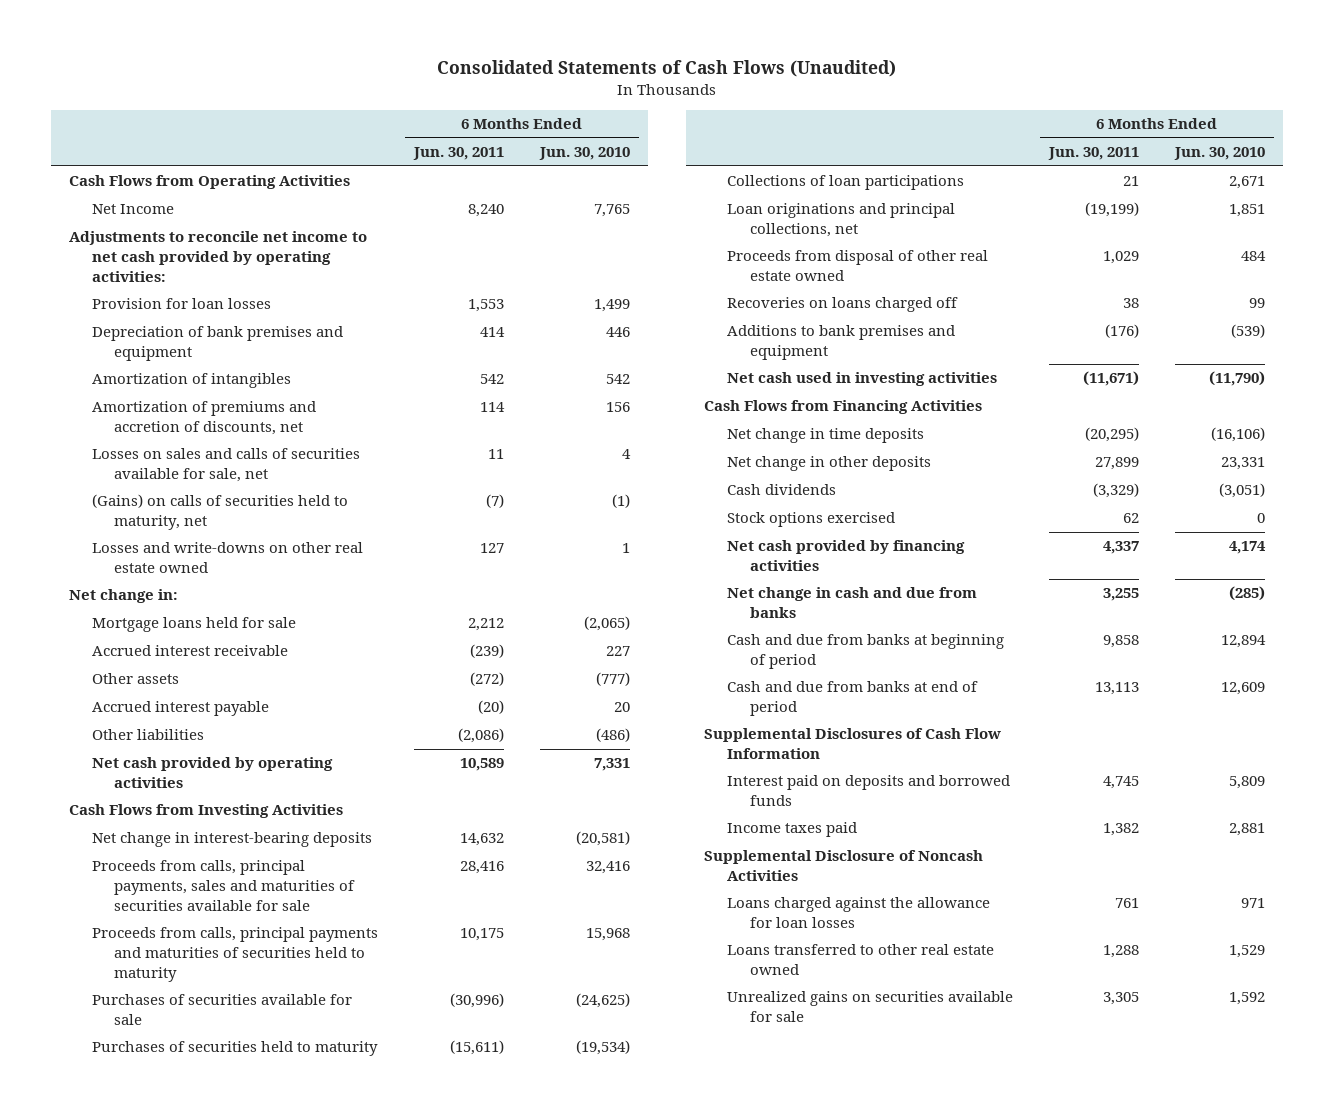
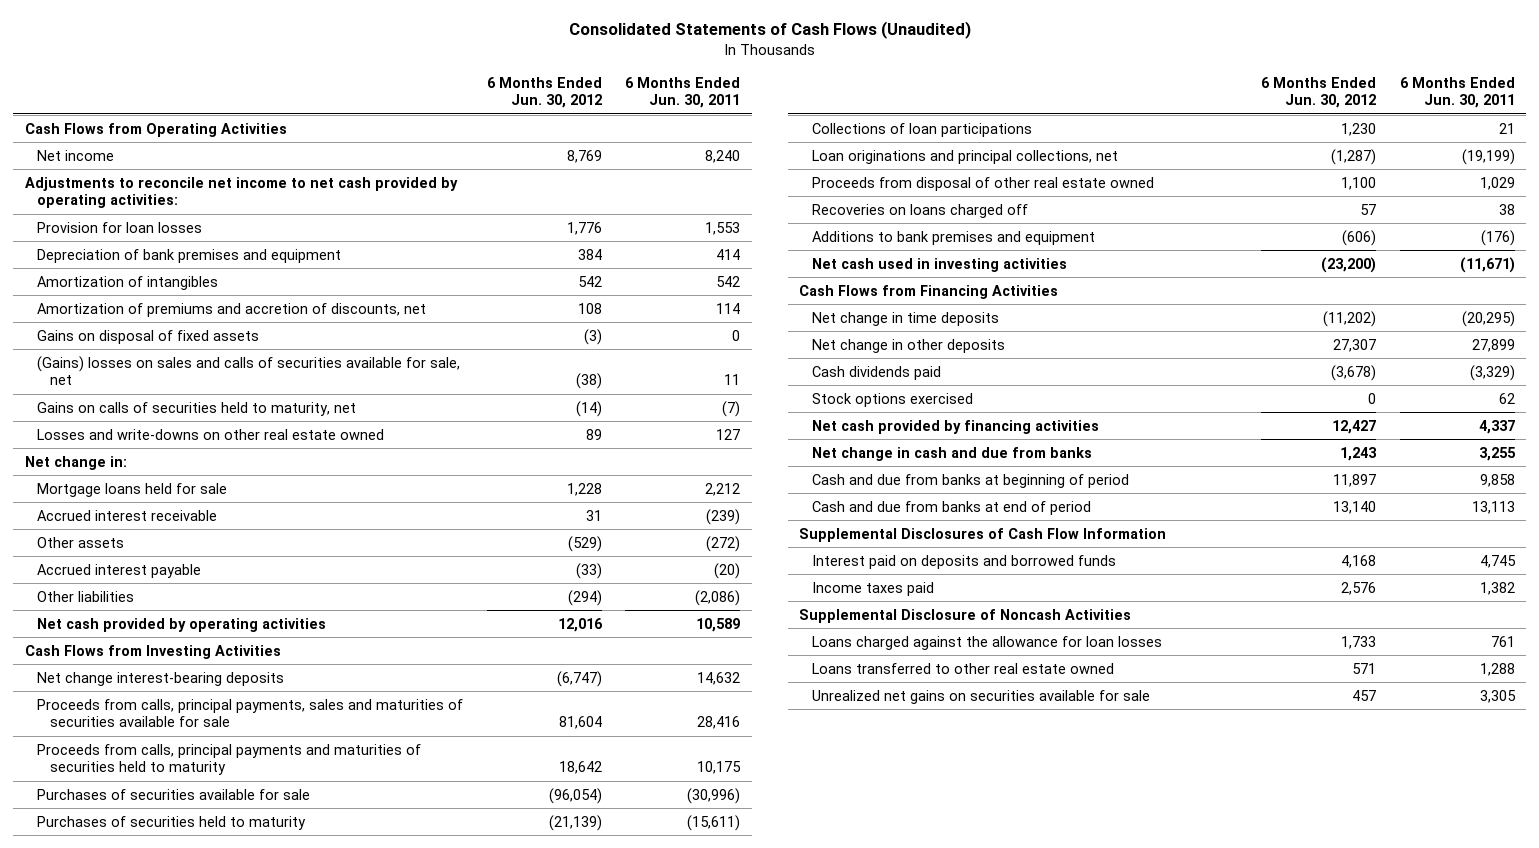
- | 6 Months Ended Jun. 30, 2011 | 6 Months Ended Jun. 30, 2010
+ | 6 Months Ended Jun. 30, 2012 | 6 Months Ended Jun. 30, 2011
- Net Income | 8,240 | 7,765
+ Net income | 8,769 | 8,240
- Losses on sales and calls of securities available for sale, net | 11 | 4
- (Gains) on calls of securities held to maturity, net | (7) | (1)
+ Gains on disposal of fixed assets | (3) | 0
+ (Gains) losses on sales and calls of securities available for sale, net | (38) | 11
+ Gains on calls of securities held to maturity, net | (14) | (7)
- Net change in interest-bearing deposits | 14,632 | (20,581)
+ Net change interest-bearing deposits | (6,747) | 14,632
- Cash dividends | (3,329) | (3,051)
+ Cash dividends paid | (3,678) | (3,329)
- Unrealized gains on securities available for sale | 3,305 | 1,592
+ Unrealized net gains on securities available for sale | 457 | 3,305

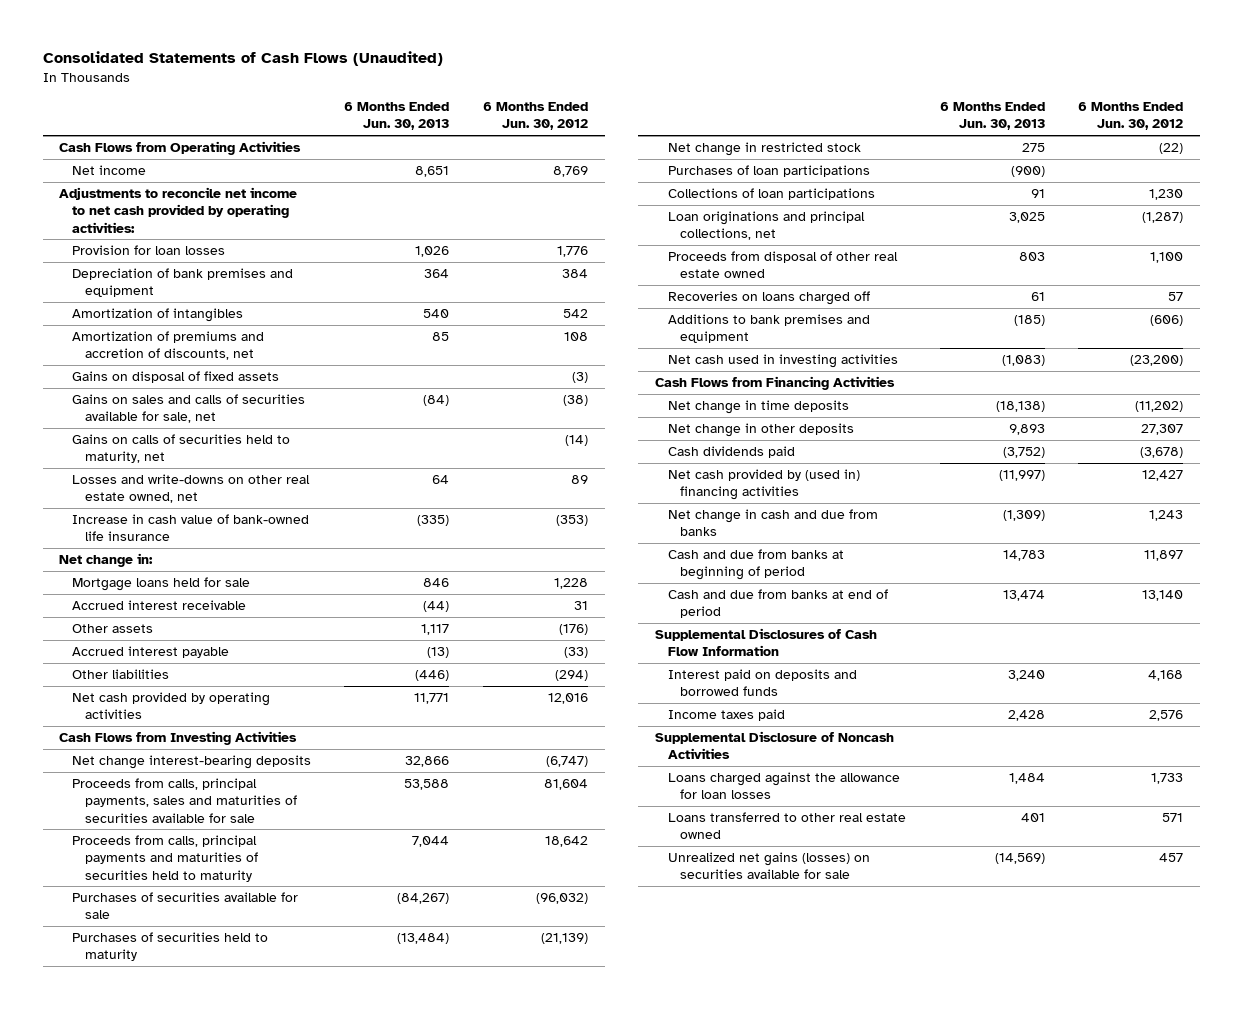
- | 6 Months Ended Jun. 30, 2012 | 6 Months Ended Jun. 30, 2011
+ | 6 Months Ended Jun. 30, 2013 | 6 Months Ended Jun. 30, 2012
- (Gains) losses on sales and calls of securities available for sale, net | (38) | 11
+ Gains on sales and calls of securities available for sale, net | (84) | (38)
- Losses and write-downs on other real estate owned | 89 | 127
+ Losses and write-downs on other real estate owned, net | 64 | 89
+ Increase in cash value of bank-owned life insurance | (335) | (353)
- Other assets | (529) | (272)
+ Other assets | 1,117 | (176)
- Purchases of securities available for sale | (96,054) | (30,996)
+ Purchases of securities available for sale | (84,267) | (96,032)
+ Net change in restricted stock | 275 | (22)
+ Purchases of loan participations | (900) |
- Stock options exercised | 0 | 62
- Net cash provided by financing activities | 12,427 | 4,337
+ Net cash provided by (used in) financing activities | (11,997) | 12,427
- Unrealized net gains on securities available for sale | 457 | 3,305
+ Unrealized net gains (losses) on securities available for sale | (14,569) | 457

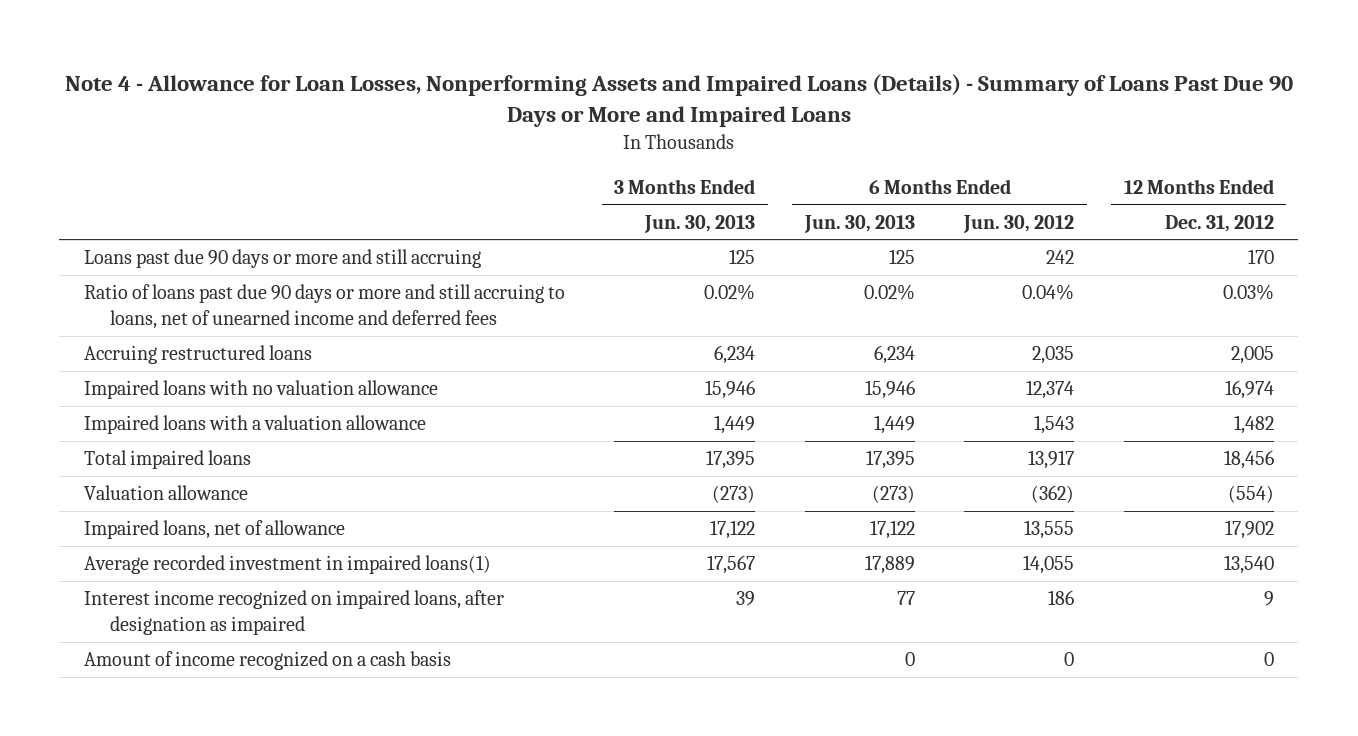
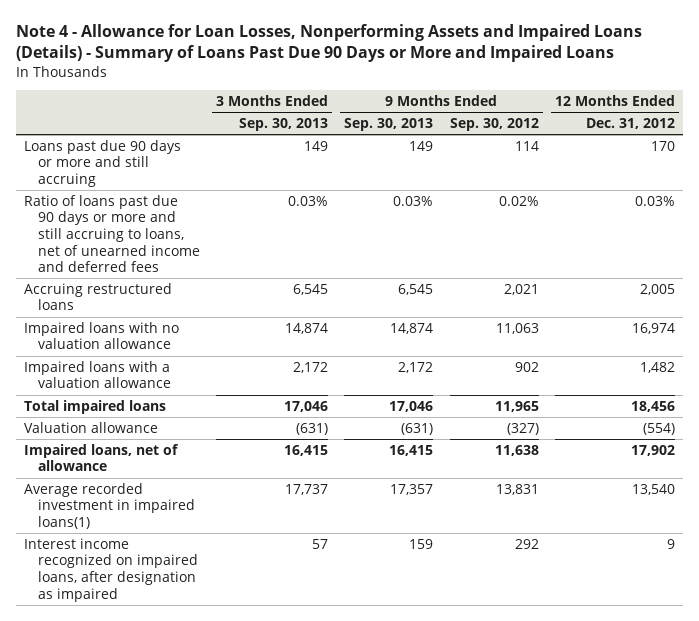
- | 3 Months Ended Jun. 30, 2013 | 6 Months Ended Jun. 30, 2013 | 6 Months Ended Jun. 30, 2012 | 12 Months Ended Dec. 31, 2012
+ | 3 Months Ended Sep. 30, 2013 | 9 Months Ended Sep. 30, 2013 | 9 Months Ended Sep. 30, 2012 | 12 Months Ended Dec. 31, 2012
- Amount of income recognized on a cash basis | | 0 | 0 | 0

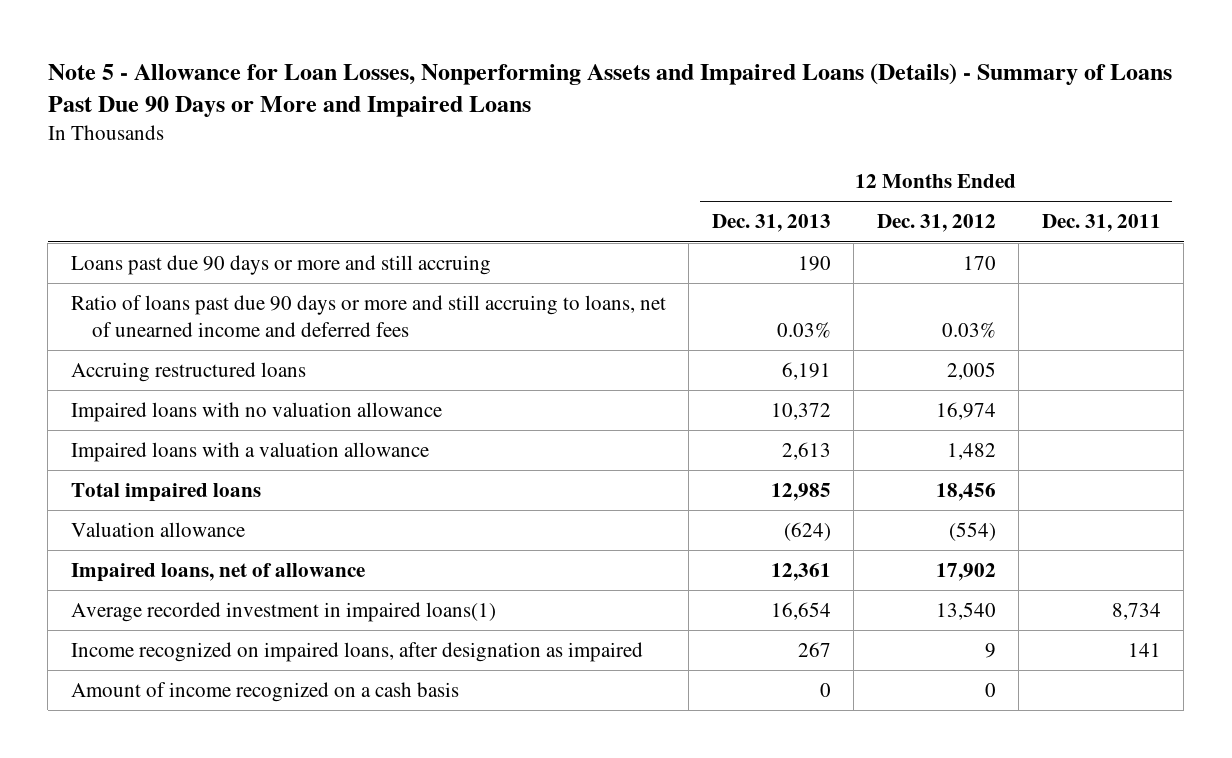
- Note 4 - Allowance for Loan Losses, Nonperforming Assets and Impaired Loans (Details) - Summary of Loans Past Due 90 Days or More and Impaired Loans
+ Note 5 - Allowance for Loan Losses, Nonperforming Assets and Impaired Loans (Details) - Summary of Loans Past Due 90 Days or More and Impaired Loans
- | 3 Months Ended Sep. 30, 2013 | 9 Months Ended Sep. 30, 2013 | 9 Months Ended Sep. 30, 2012 | 12 Months Ended Dec. 31, 2012
+ | 12 Months Ended Dec. 31, 2013 | 12 Months Ended Dec. 31, 2012 | 12 Months Ended Dec. 31, 2011
- Interest income recognized on impaired loans, after designation as impaired | 57 | 159 | 292 | 9
+ Income recognized on impaired loans, after designation as impaired | 267 | 9 | 141
+ Amount of income recognized on a cash basis | 0 | 0 |

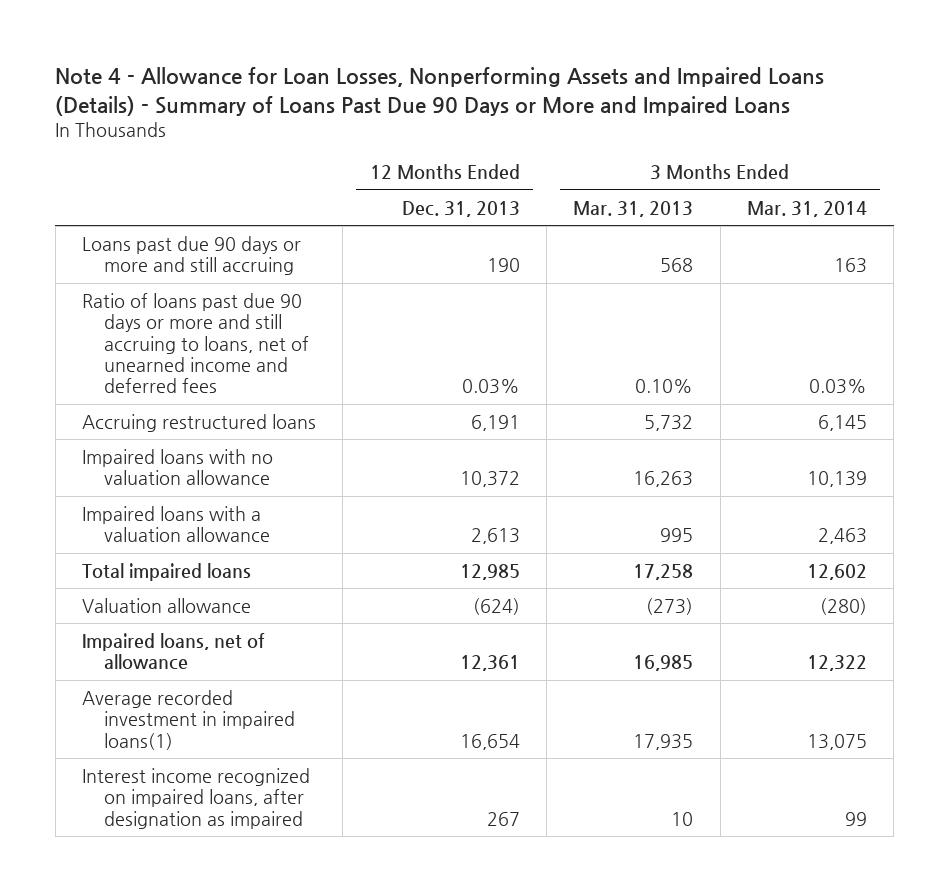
- Note 5 - Allowance for Loan Losses, Nonperforming Assets and Impaired Loans (Details) - Summary of Loans Past Due 90 Days or More and Impaired Loans
+ Note 4 - Allowance for Loan Losses, Nonperforming Assets and Impaired Loans (Details) - Summary of Loans Past Due 90 Days or More and Impaired Loans
- | 12 Months Ended Dec. 31, 2013 | 12 Months Ended Dec. 31, 2012 | 12 Months Ended Dec. 31, 2011
+ | 12 Months Ended Dec. 31, 2013 | 3 Months Ended Mar. 31, 2013 | 3 Months Ended Mar. 31, 2014
- Income recognized on impaired loans, after designation as impaired | 267 | 9 | 141
- Amount of income recognized on a cash basis | 0 | 0 |
+ Interest income recognized on impaired loans, after designation as impaired | 267 | 10 | 99

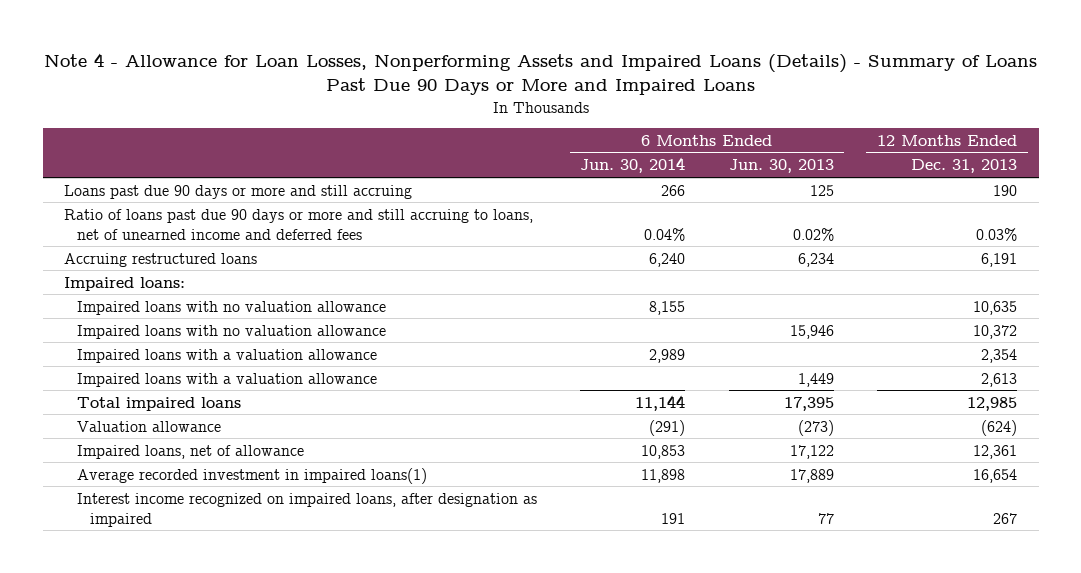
- | 12 Months Ended Dec. 31, 2013 | 3 Months Ended Mar. 31, 2013 | 3 Months Ended Mar. 31, 2014
+ | 6 Months Ended Jun. 30, 2014 | 6 Months Ended Jun. 30, 2013 | 12 Months Ended Dec. 31, 2013
+ Impaired loans:
+ Impaired loans with no valuation allowance | 8,155 | | 10,635
+ Impaired loans with a valuation allowance | 2,989 | | 2,354

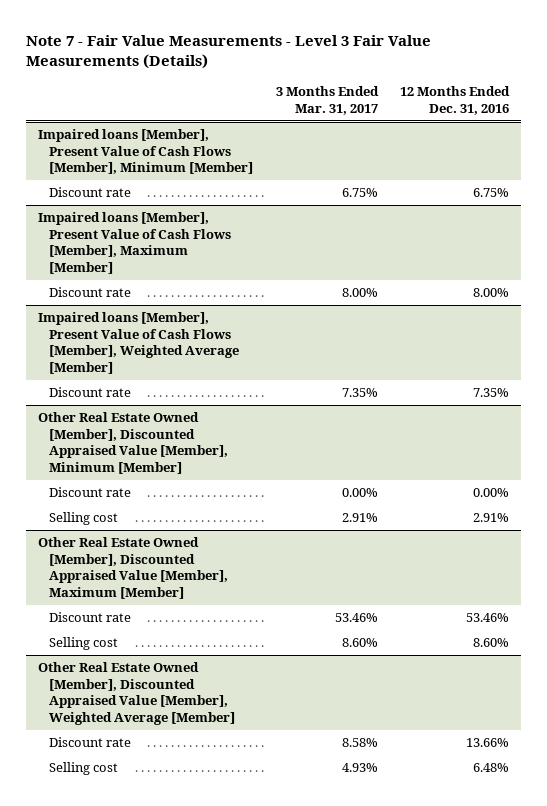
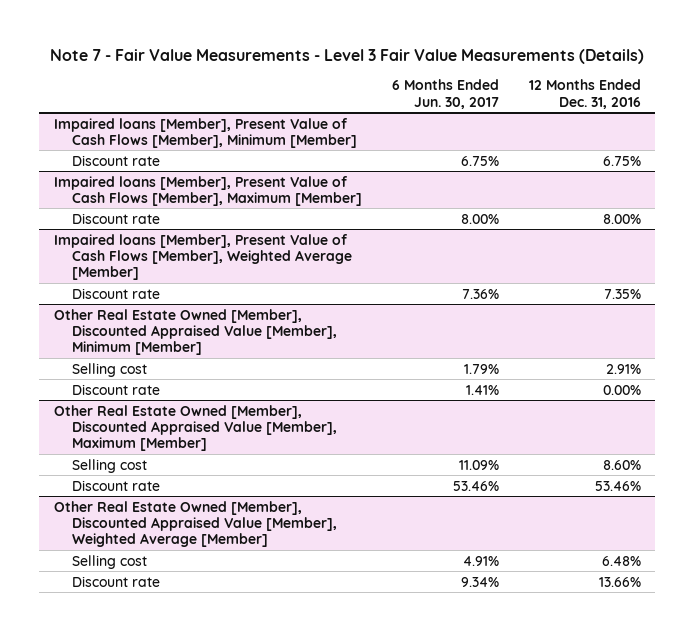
- | 3 Months Ended Mar. 31, 2017 | 12 Months Ended Dec. 31, 2016
+ | 6 Months Ended Jun. 30, 2017 | 12 Months Ended Dec. 31, 2016
@ Other Real Estate Owned [Member], Discounted Appraised Value [Member], Minimum [Member]
moved down: Discount rate | 1.41% | 0.00%
@ Other Real Estate Owned [Member], Discounted Appraised Value [Member], Maximum [Member]
moved down: Discount rate | 53.46% | 53.46%
@ Other Real Estate Owned [Member], Discounted Appraised Value [Member], Weighted Average [Member]
moved down: Discount rate | 9.34% | 13.66%

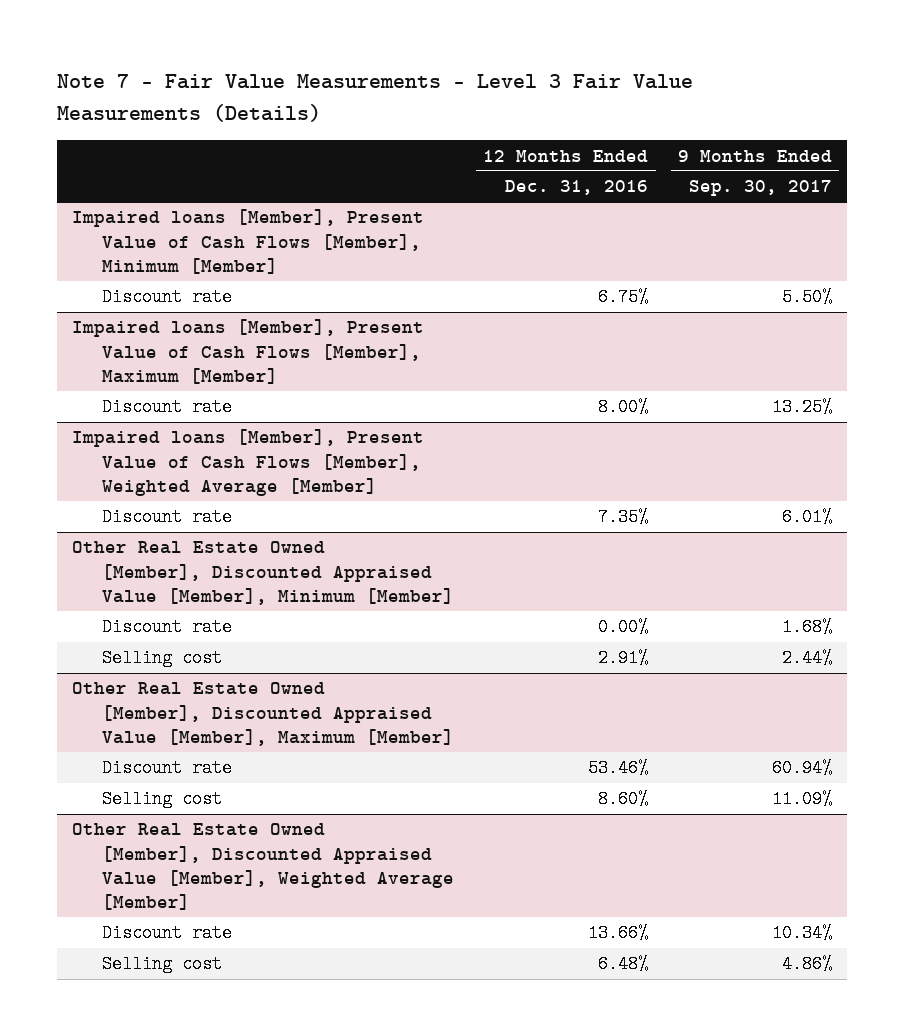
- | 6 Months Ended Jun. 30, 2017 | 12 Months Ended Dec. 31, 2016
+ | 12 Months Ended Dec. 31, 2016 | 9 Months Ended Sep. 30, 2017
@ Other Real Estate Owned [Member], Discounted Appraised Value [Member], Minimum [Member]
moved down: Selling cost | 2.91% | 2.44%
@ Other Real Estate Owned [Member], Discounted Appraised Value [Member], Maximum [Member]
moved down: Selling cost | 8.60% | 11.09%
@ Other Real Estate Owned [Member], Discounted Appraised Value [Member], Weighted Average [Member]
moved down: Selling cost | 6.48% | 4.86%

